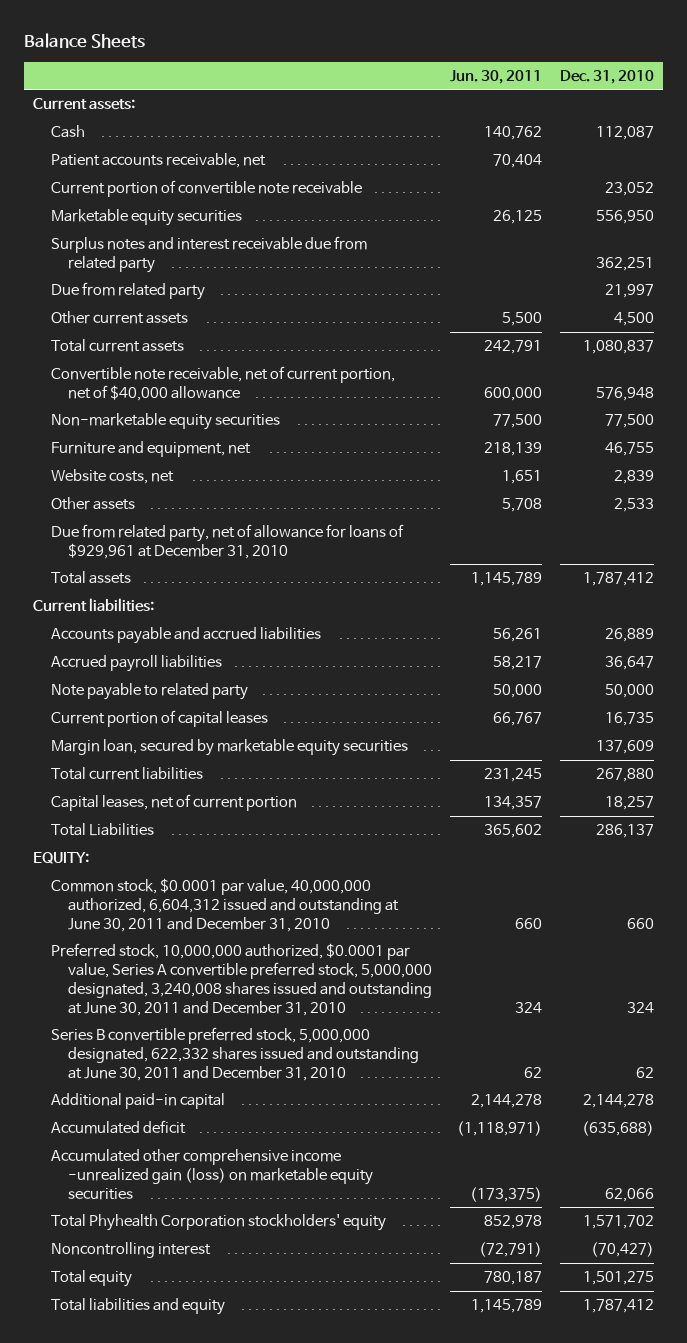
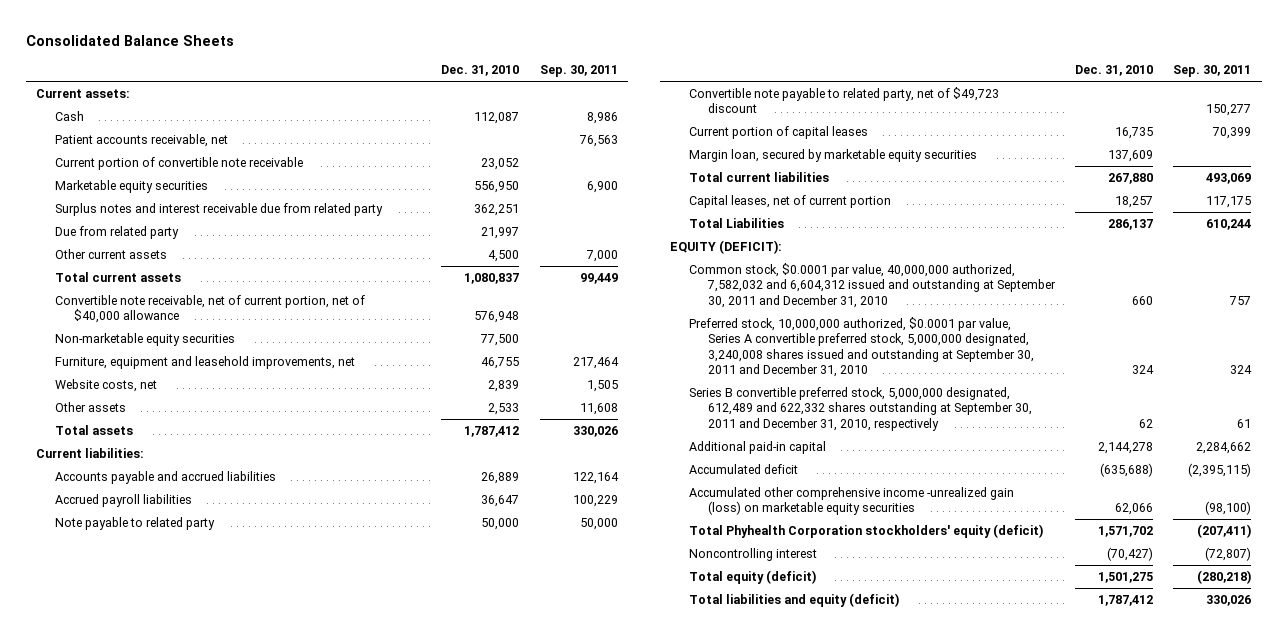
- Balance Sheets
+ Consolidated Balance Sheets
- | Jun. 30, 2011 | Dec. 31, 2010
+ | Dec. 31, 2010 | Sep. 30, 2011
- Furniture and equipment, net | 218,139 | 46,755
+ Furniture, equipment and leasehold improvements, net | 46,755 | 217,464
- Due from related party, net of allowance for loans of $929,961 at December 31, 2010
+ Convertible note payable to related party, net of $49,723 discount | | 150,277
- EQUITY:
- Common stock, $0.0001 par value, 40,000,000 authorized, 6,604,312 issued and outstanding at June 30, 2011 and December 31, 2010 | 660 | 660
- Preferred stock, 10,000,000 authorized, $0.0001 par value, Series A convertible preferred stock, 5,000,000 designated, 3,240,008 shares issued and outstanding at June 30, 2011 and December 31, 2010 | 324 | 324
- Series B convertible preferred stock, 5,000,000 designated, 622,332 shares issued and outstanding at June 30, 2011 and December 31, 2010 | 62 | 62
+ EQUITY (DEFICIT):
+ Common stock, $0.0001 par value, 40,000,000 authorized, 7,582,032 and 6,604,312 issued and outstanding at September 30, 2011 and December 31, 2010 | 660 | 757
+ Preferred stock, 10,000,000 authorized, $0.0001 par value, Series A convertible preferred stock, 5,000,000 designated, 3,240,008 shares issued and outstanding at September 30, 2011 and December 31, 2010 | 324 | 324
+ Series B convertible preferred stock, 5,000,000 designated, 612,489 and 622,332 shares outstanding at September 30, 2011 and December 31, 2010, respectively | 62 | 61
- Total Phyhealth Corporation stockholders' equity | 852,978 | 1,571,702
+ Total Phyhealth Corporation stockholders' equity (deficit) | 1,571,702 | (207,411)
- Total equity | 780,187 | 1,501,275
- Total liabilities and equity | 1,145,789 | 1,787,412
+ Total equity (deficit) | 1,501,275 | (280,218)
+ Total liabilities and equity (deficit) | 1,787,412 | 330,026

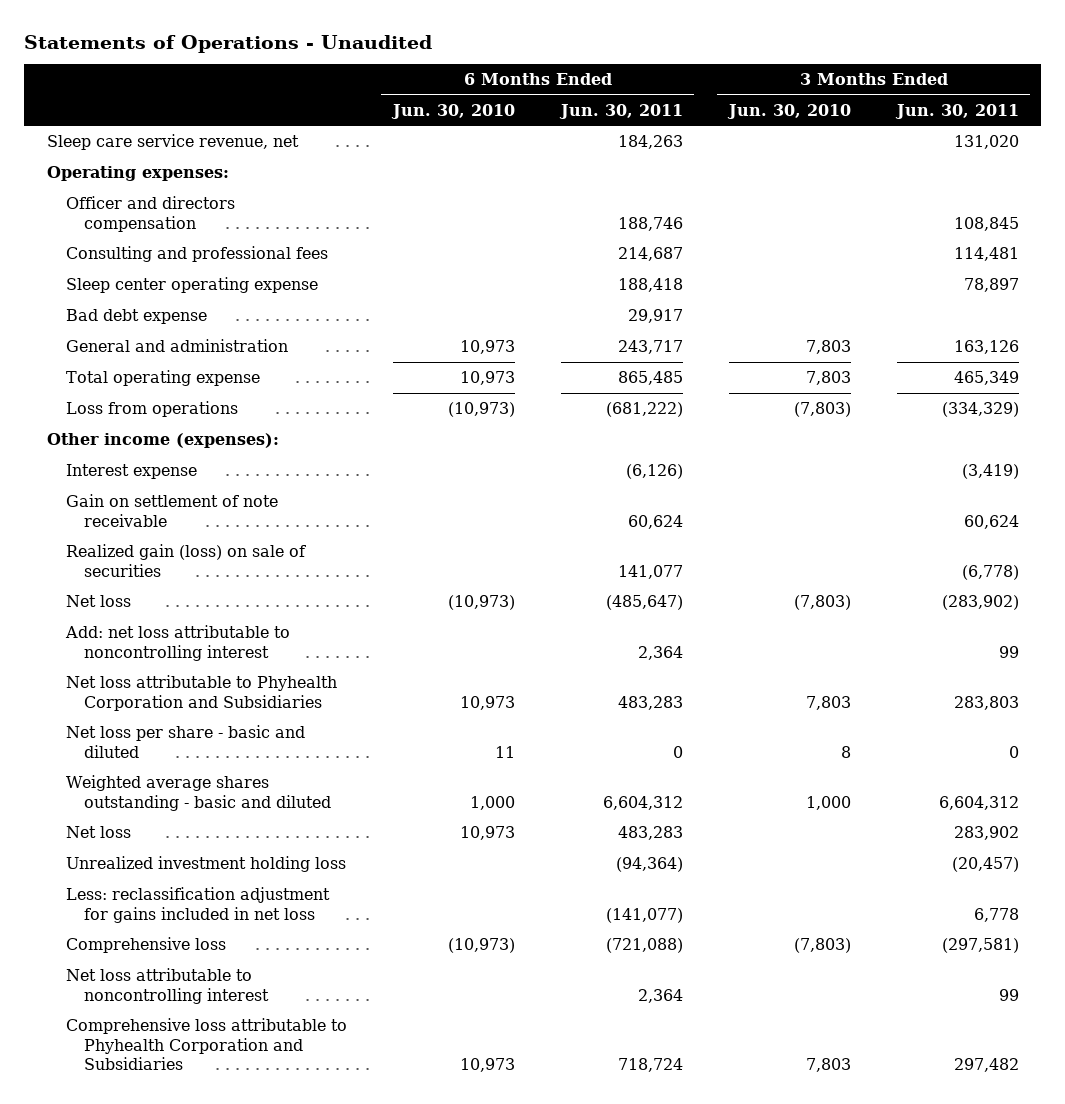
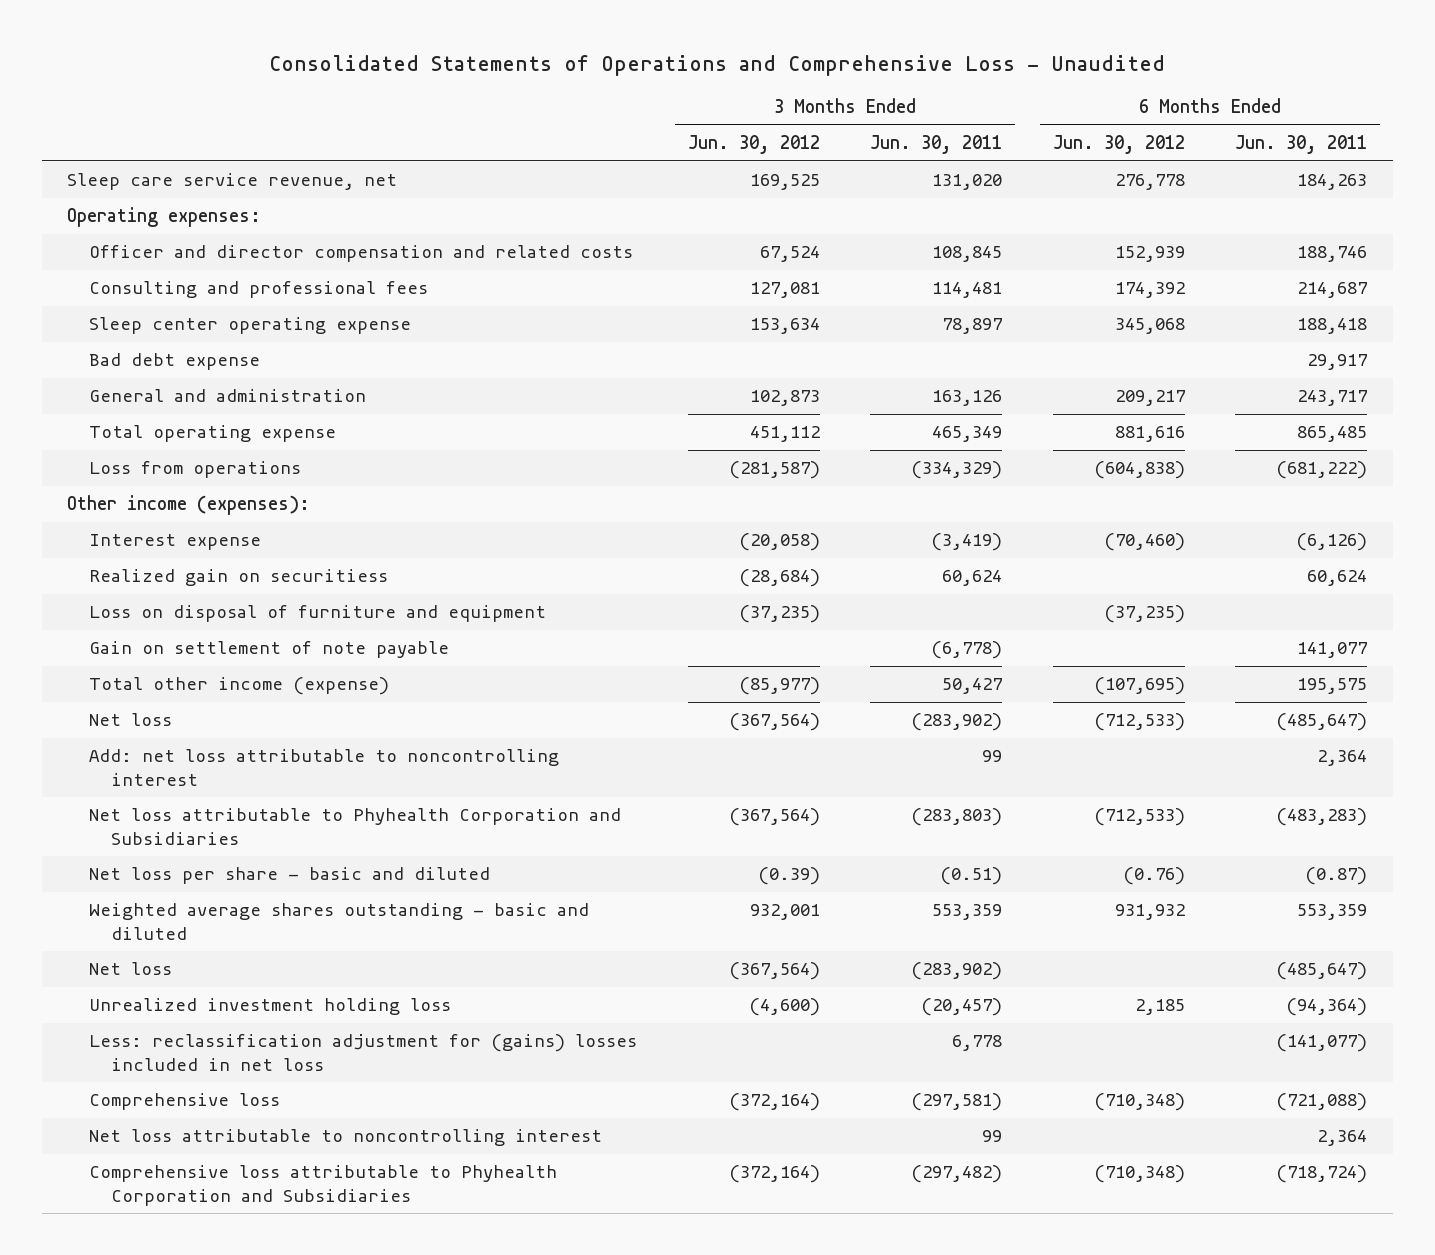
- Statements of Operations - Unaudited
+ Consolidated Statements of Operations and Comprehensive Loss - Unaudited
- | 6 Months Ended Jun. 30, 2010 | 6 Months Ended Jun. 30, 2011 | 3 Months Ended Jun. 30, 2010 | 3 Months Ended Jun. 30, 2011
+ | 3 Months Ended Jun. 30, 2012 | 3 Months Ended Jun. 30, 2011 | 6 Months Ended Jun. 30, 2012 | 6 Months Ended Jun. 30, 2011
- Officer and directors compensation | | 188,746 | | 108,845
+ Officer and director compensation and related costs | 67,524 | 108,845 | 152,939 | 188,746
- Gain on settlement of note receivable | | 60,624 | | 60,624
- Realized gain (loss) on sale of securities | | 141,077 | | (6,778)
+ Realized gain on securitiess | (28,684) | 60,624 | | 60,624
+ Loss on disposal of furniture and equipment | (37,235) | | (37,235) |
+ Gain on settlement of note payable | | (6,778) | | 141,077
+ Total other income (expense) | (85,977) | 50,427 | (107,695) | 195,575
- Net loss attributable to Phyhealth Corporation and Subsidiaries | 10,973 | 483,283 | 7,803 | 283,803
- Net loss per share - basic and diluted | 11 | 0 | 8 | 0
- Weighted average shares outstanding - basic and diluted | 1,000 | 6,604,312 | 1,000 | 6,604,312
- Net loss | 10,973 | 483,283 | | 283,902
+ Net loss attributable to Phyhealth Corporation and Subsidiaries | (367,564) | (283,803) | (712,533) | (483,283)
+ Net loss per share - basic and diluted | (0.39) | (0.51) | (0.76) | (0.87)
+ Weighted average shares outstanding - basic and diluted | 932,001 | 553,359 | 931,932 | 553,359
+ Net loss | (367,564) | (283,902) | | (485,647)
- Less: reclassification adjustment for gains included in net loss | | (141,077) | | 6,778
+ Less: reclassification adjustment for (gains) losses included in net loss | | 6,778 | | (141,077)
- Comprehensive loss attributable to Phyhealth Corporation and Subsidiaries | 10,973 | 718,724 | 7,803 | 297,482
+ Comprehensive loss attributable to Phyhealth Corporation and Subsidiaries | (372,164) | (297,482) | (710,348) | (718,724)

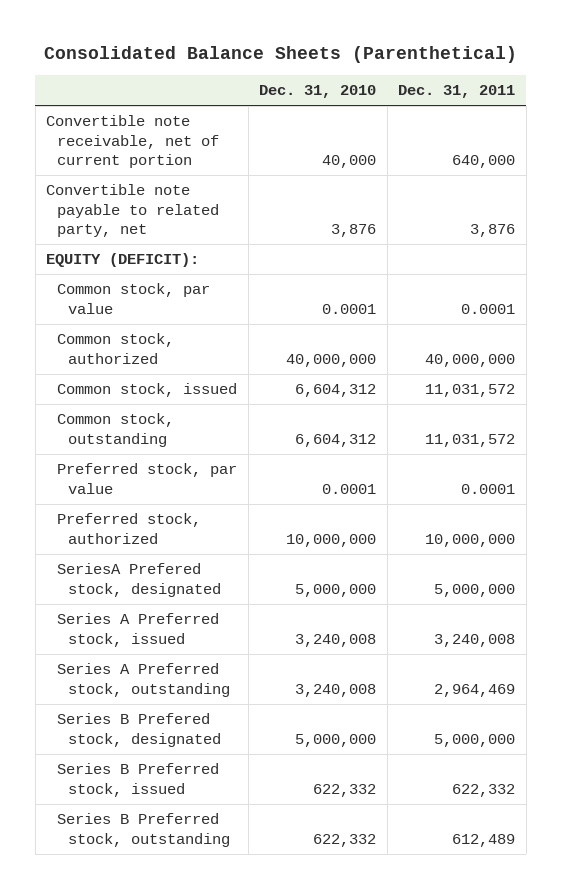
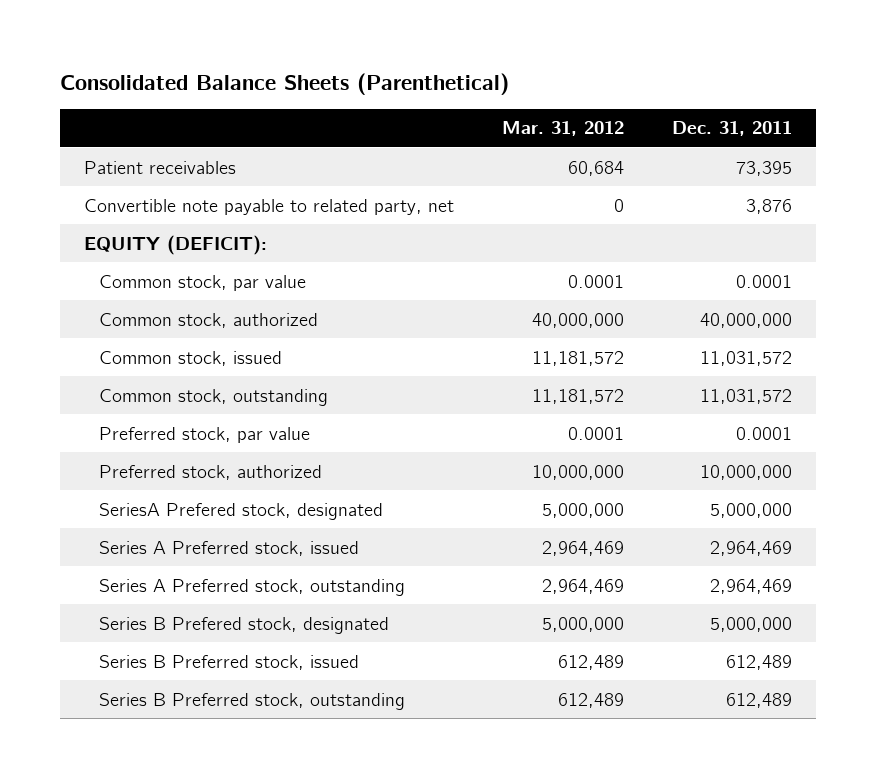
- | Dec. 31, 2010 | Dec. 31, 2011
+ | Mar. 31, 2012 | Dec. 31, 2011
- Convertible note receivable, net of current portion | 40,000 | 640,000
+ Patient receivables | 60,684 | 73,395
- Series A Preferred stock, issued | 3,240,008 | 3,240,008
+ Series A Preferred stock, issued | 2,964,469 | 2,964,469
- Series B Preferred stock, issued | 622,332 | 622,332
+ Series B Preferred stock, issued | 612,489 | 612,489

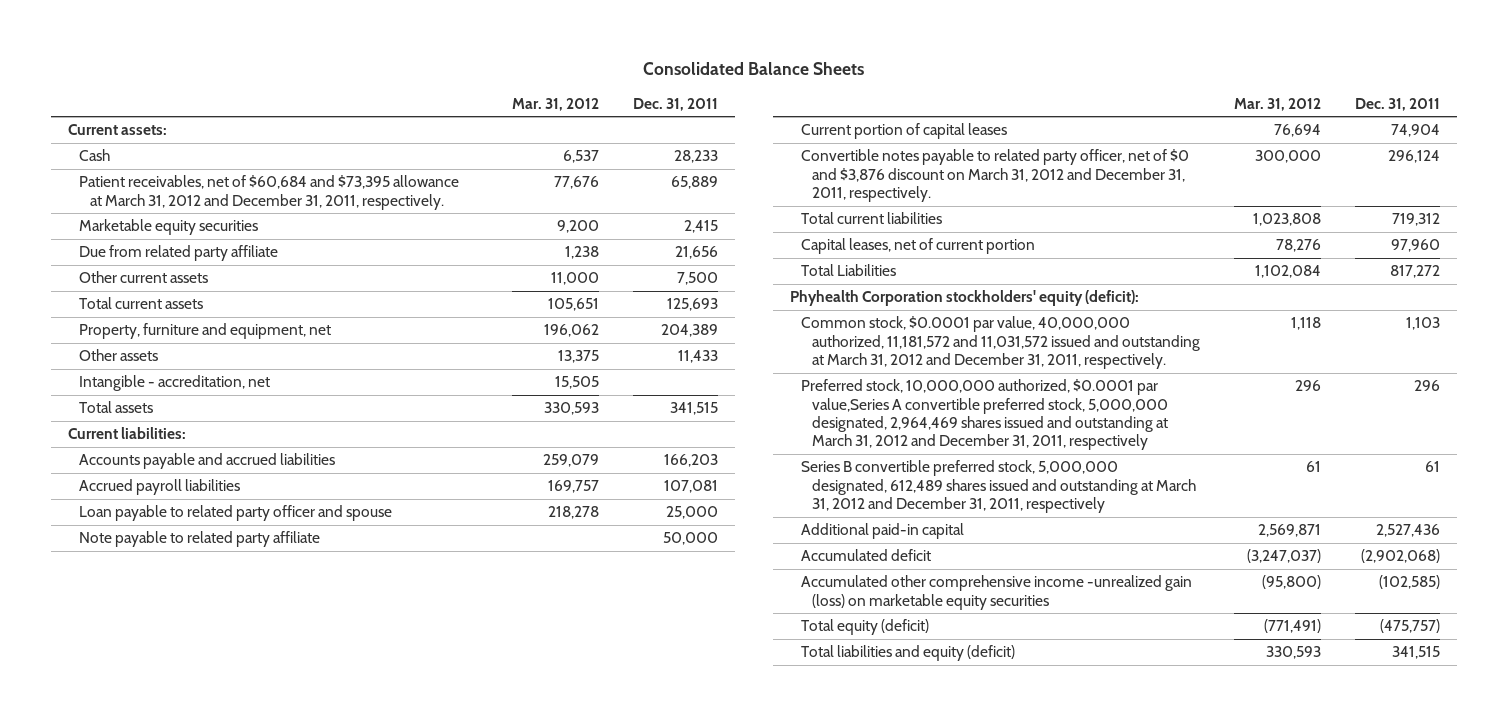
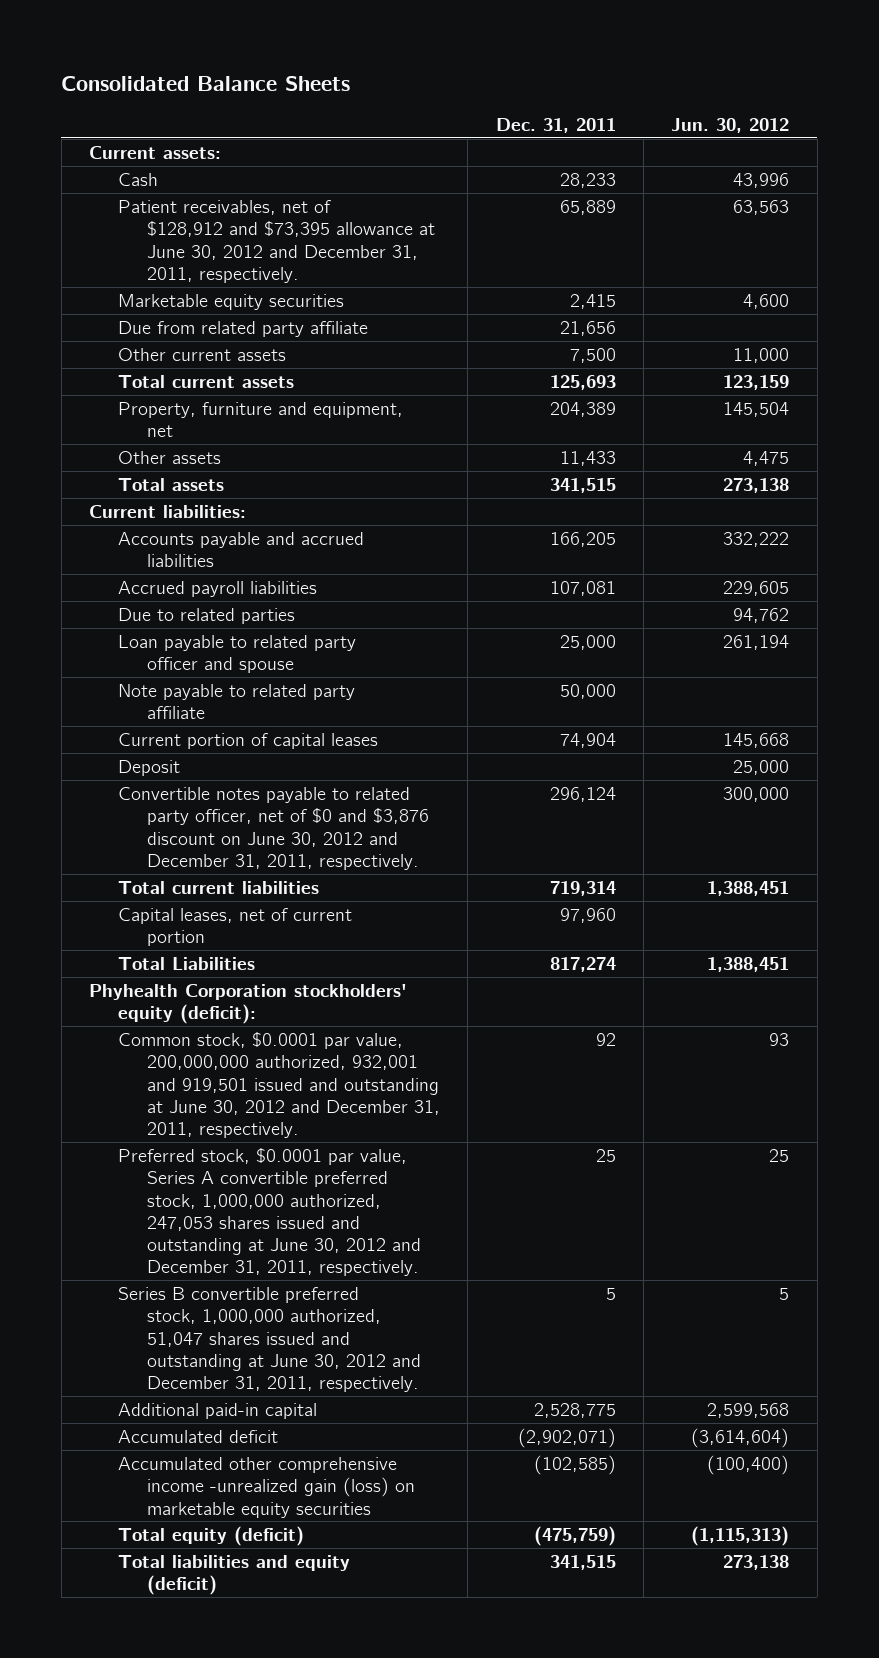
- | Mar. 31, 2012 | Dec. 31, 2011
+ | Dec. 31, 2011 | Jun. 30, 2012
- Patient receivables, net of $60,684 and $73,395 allowance at March 31, 2012 and December 31, 2011, respectively. | 77,676 | 65,889
+ Patient receivables, net of $128,912 and $73,395 allowance at June 30, 2012 and December 31, 2011, respectively. | 65,889 | 63,563
- Intangible - accreditation, net | 15,505 |
- Accounts payable and accrued liabilities | 259,079 | 166,203
+ Accounts payable and accrued liabilities | 166,205 | 332,222
+ Due to related parties | | 94,762
- Convertible notes payable to related party officer, net of $0 and $3,876 discount on March 31, 2012 and December 31, 2011, respectively. | 300,000 | 296,124
- Total current liabilities | 1,023,808 | 719,312
+ Deposit | | 25,000
+ Convertible notes payable to related party officer, net of $0 and $3,876 discount on June 30, 2012 and December 31, 2011, respectively. | 296,124 | 300,000
+ Total current liabilities | 719,314 | 1,388,451
- Total Liabilities | 1,102,084 | 817,272
+ Total Liabilities | 817,274 | 1,388,451
- Common stock, $0.0001 par value, 40,000,000 authorized, 11,181,572 and 11,031,572 issued and outstanding at March 31, 2012 and December 31, 2011, respectively. | 1,118 | 1,103
- Preferred stock, 10,000,000 authorized, $0.0001 par value,Series A convertible preferred stock, 5,000,000 designated, 2,964,469 shares issued and outstanding at March 31, 2012 and December 31, 2011, respectively | 296 | 296
- Series B convertible preferred stock, 5,000,000 designated, 612,489 shares issued and outstanding at March 31, 2012 and December 31, 2011, respectively | 61 | 61
- Additional paid-in capital | 2,569,871 | 2,527,436
- Accumulated deficit | (3,247,037) | (2,902,068)
+ Common stock, $0.0001 par value, 200,000,000 authorized, 932,001 and 919,501 issued and outstanding at June 30, 2012 and December 31, 2011, respectively. | 92 | 93
+ Preferred stock, $0.0001 par value, Series A convertible preferred stock, 1,000,000 authorized, 247,053 shares issued and outstanding at June 30, 2012 and December 31, 2011, respectively. | 25 | 25
+ Series B convertible preferred stock, 1,000,000 authorized, 51,047 shares issued and outstanding at June 30, 2012 and December 31, 2011, respectively. | 5 | 5
+ Additional paid-in capital | 2,528,775 | 2,599,568
+ Accumulated deficit | (2,902,071) | (3,614,604)
- Total equity (deficit) | (771,491) | (475,757)
+ Total equity (deficit) | (475,759) | (1,115,313)

